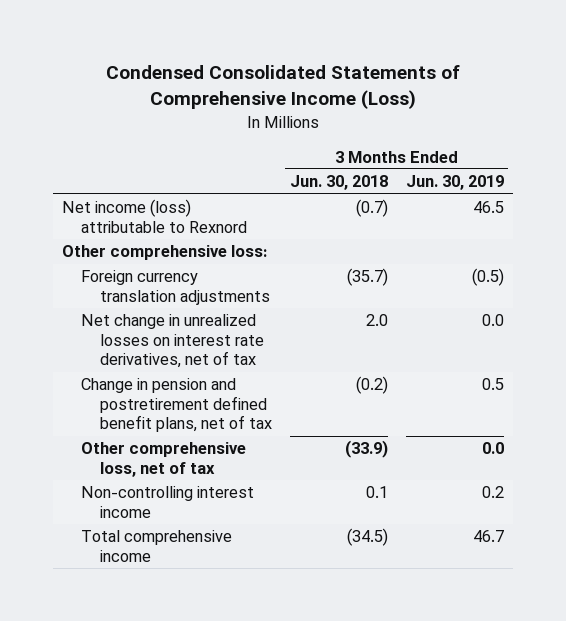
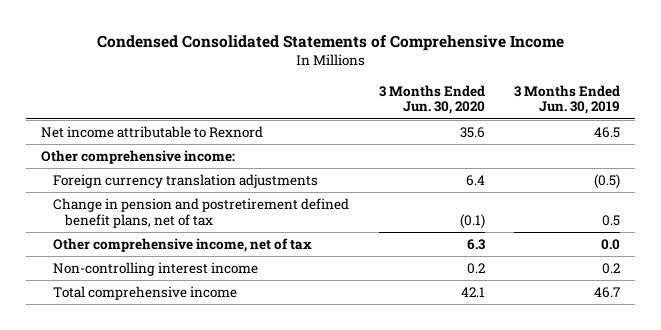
- Condensed Consolidated Statements of Comprehensive Income (Loss)
+ Condensed Consolidated Statements of Comprehensive Income
- | 3 Months Ended Jun. 30, 2018 | 3 Months Ended Jun. 30, 2019
+ | 3 Months Ended Jun. 30, 2020 | 3 Months Ended Jun. 30, 2019
- Net income (loss) attributable to Rexnord | (0.7) | 46.5
- Other comprehensive loss:
+ Net income attributable to Rexnord | 35.6 | 46.5
+ Other comprehensive income:
- Net change in unrealized losses on interest rate derivatives, net of tax | 2.0 | 0.0
- Other comprehensive loss, net of tax | (33.9) | 0.0
+ Other comprehensive income, net of tax | 6.3 | 0.0

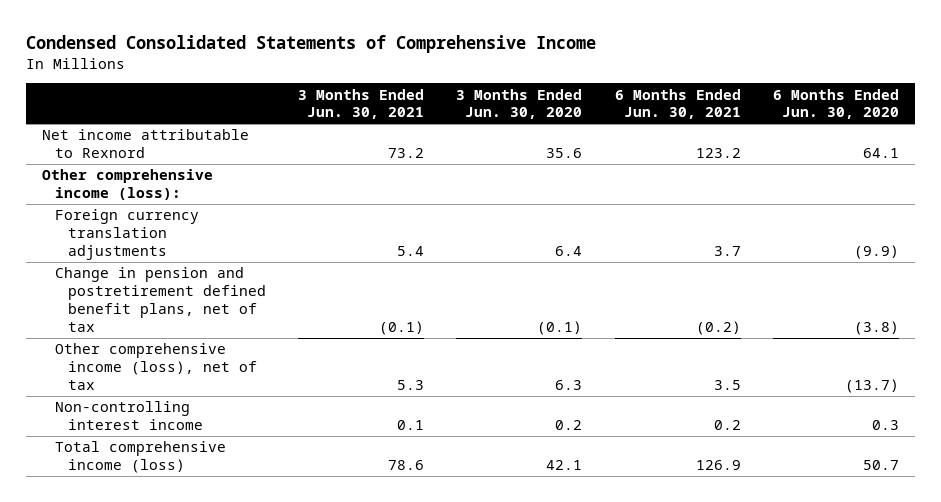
- | 3 Months Ended Jun. 30, 2020 | 3 Months Ended Jun. 30, 2019
+ | 3 Months Ended Jun. 30, 2021 | 3 Months Ended Jun. 30, 2020 | 6 Months Ended Jun. 30, 2021 | 6 Months Ended Jun. 30, 2020
- Other comprehensive income:
+ Other comprehensive income (loss):
- Other comprehensive income, net of tax | 6.3 | 0.0
+ Other comprehensive income (loss), net of tax | 5.3 | 6.3 | 3.5 | (13.7)
- Total comprehensive income | 42.1 | 46.7
+ Total comprehensive income (loss) | 78.6 | 42.1 | 126.9 | 50.7

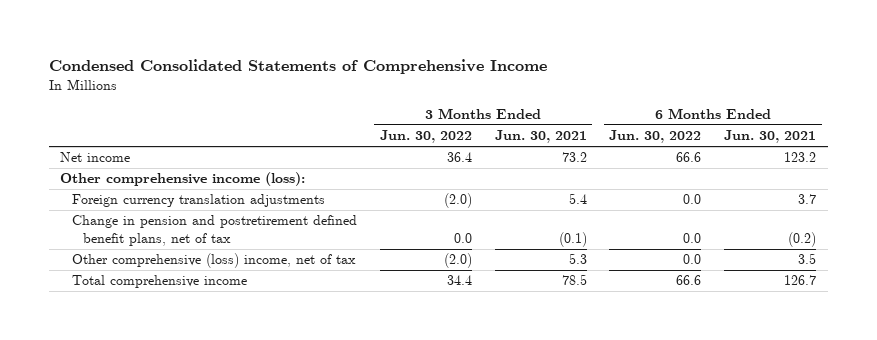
- | 3 Months Ended Jun. 30, 2021 | 3 Months Ended Jun. 30, 2020 | 6 Months Ended Jun. 30, 2021 | 6 Months Ended Jun. 30, 2020
+ | 3 Months Ended Jun. 30, 2022 | 3 Months Ended Jun. 30, 2021 | 6 Months Ended Jun. 30, 2022 | 6 Months Ended Jun. 30, 2021
- Net income attributable to Rexnord | 73.2 | 35.6 | 123.2 | 64.1
+ Net income | 36.4 | 73.2 | 66.6 | 123.2
- Other comprehensive income (loss), net of tax | 5.3 | 6.3 | 3.5 | (13.7)
- Non-controlling interest income | 0.1 | 0.2 | 0.2 | 0.3
- Total comprehensive income (loss) | 78.6 | 42.1 | 126.9 | 50.7
+ Other comprehensive (loss) income, net of tax | (2.0) | 5.3 | 0.0 | 3.5
+ Total comprehensive income | 34.4 | 78.5 | 66.6 | 126.7

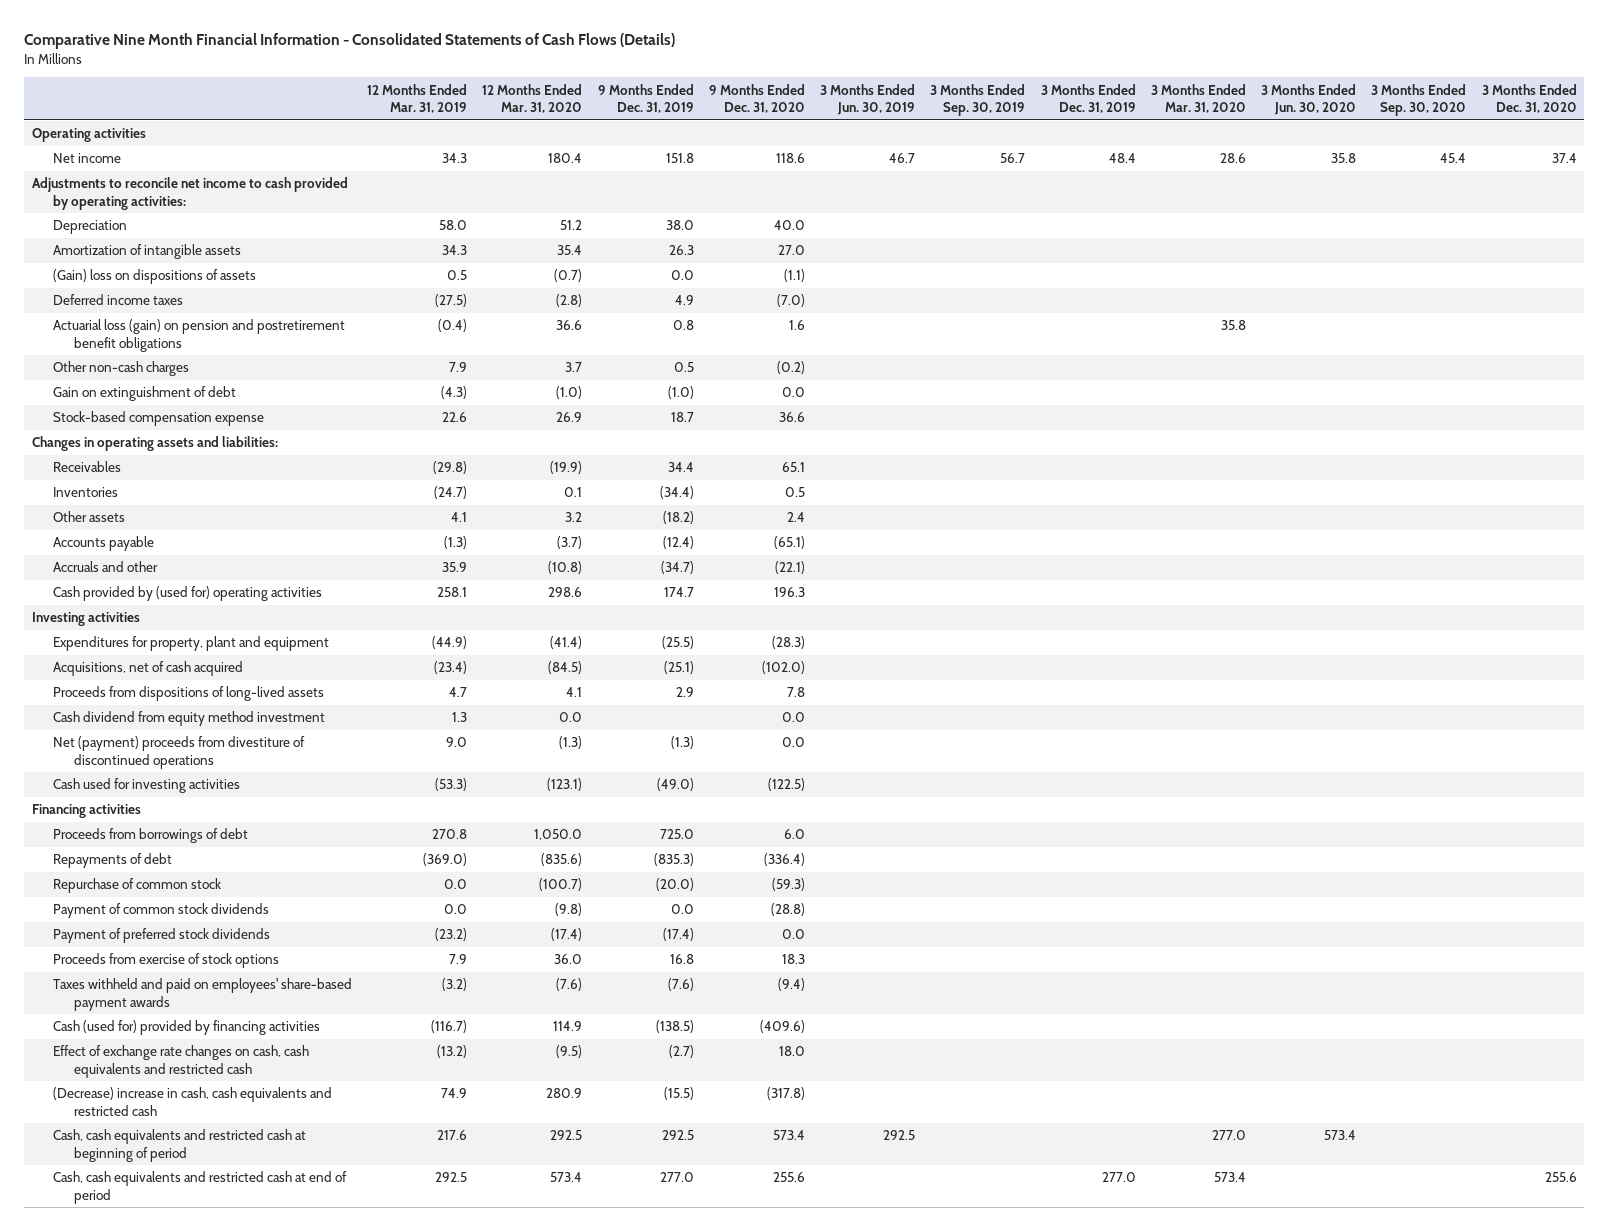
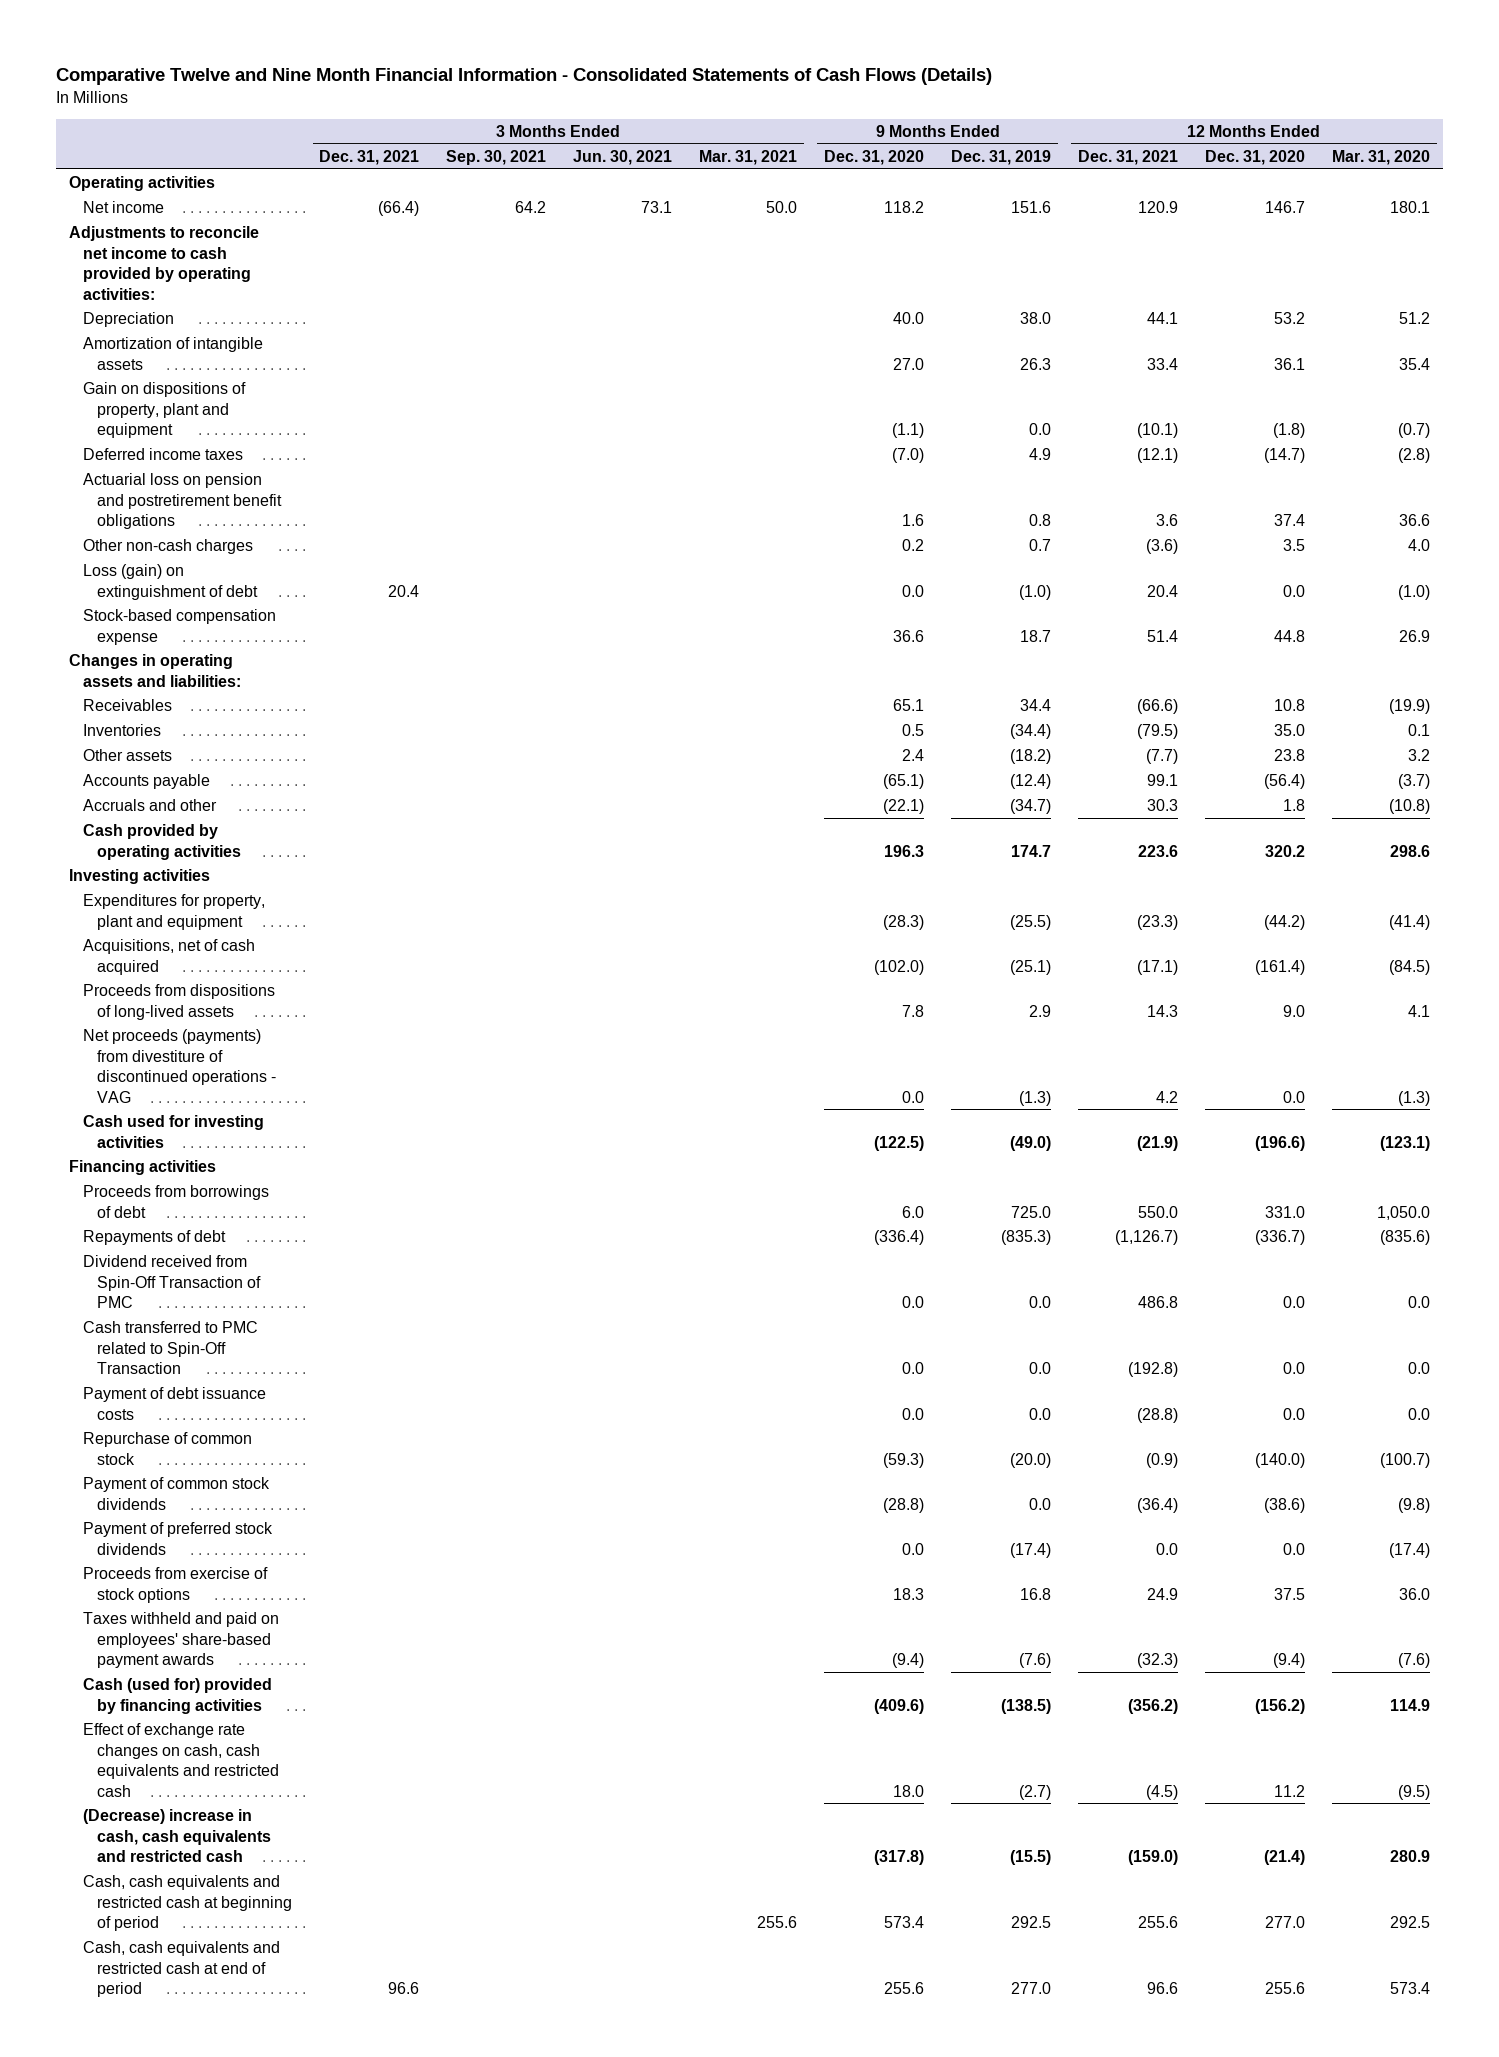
- Comparative Nine Month Financial Information - Consolidated Statements of Cash Flows (Details)
+ Comparative Twelve and Nine Month Financial Information - Consolidated Statements of Cash Flows (Details)
- | 12 Months Ended Mar. 31, 2019 | 12 Months Ended Mar. 31, 2020 | 9 Months Ended Dec. 31, 2019 | 9 Months Ended Dec. 31, 2020 | 3 Months Ended Jun. 30, 2019 | 3 Months Ended Sep. 30, 2019 | 3 Months Ended Dec. 31, 2019 | 3 Months Ended Mar. 31, 2020 | 3 Months Ended Jun. 30, 2020 | 3 Months Ended Sep. 30, 2020 | 3 Months Ended Dec. 31, 2020
+ | 3 Months Ended Dec. 31, 2021 | 3 Months Ended Sep. 30, 2021 | 3 Months Ended Jun. 30, 2021 | 3 Months Ended Mar. 31, 2021 | 9 Months Ended Dec. 31, 2020 | 9 Months Ended Dec. 31, 2019 | 12 Months Ended Dec. 31, 2021 | 12 Months Ended Dec. 31, 2020 | 12 Months Ended Mar. 31, 2020
- Net income | 34.3 | 180.4 | 151.8 | 118.6 | 46.7 | 56.7 | 48.4 | 28.6 | 35.8 | 45.4 | 37.4
+ Net income | (66.4) | 64.2 | 73.1 | 50.0 | 118.2 | 151.6 | 120.9 | 146.7 | 180.1
- (Gain) loss on dispositions of assets | 0.5 | (0.7) | 0.0 | (1.1) | | | | | | |
+ Gain on dispositions of property, plant and equipment | | | | | (1.1) | 0.0 | (10.1) | (1.8) | (0.7)
- Actuarial loss (gain) on pension and postretirement benefit obligations | (0.4) | 36.6 | 0.8 | 1.6 | | | | 35.8 | | |
- Other non-cash charges | 7.9 | 3.7 | 0.5 | (0.2) | | | | | | |
- Gain on extinguishment of debt | (4.3) | (1.0) | (1.0) | 0.0 | | | | | | |
+ Actuarial loss on pension and postretirement benefit obligations | | | | | 1.6 | 0.8 | 3.6 | 37.4 | 36.6
+ Other non-cash charges | | | | | 0.2 | 0.7 | (3.6) | 3.5 | 4.0
+ Loss (gain) on extinguishment of debt | 20.4 | | | | 0.0 | (1.0) | 20.4 | 0.0 | (1.0)
- Cash provided by (used for) operating activities | 258.1 | 298.6 | 174.7 | 196.3 | | | | | | |
+ Cash provided by operating activities | | | | | 196.3 | 174.7 | 223.6 | 320.2 | 298.6
- Cash dividend from equity method investment | 1.3 | 0.0 | | 0.0 | | | | | | |
- Net (payment) proceeds from divestiture of discontinued operations | 9.0 | (1.3) | (1.3) | 0.0 | | | | | | |
+ Net proceeds (payments) from divestiture of discontinued operations - VAG | | | | | 0.0 | (1.3) | 4.2 | 0.0 | (1.3)
+ Dividend received from Spin-Off Transaction of PMC | | | | | 0.0 | 0.0 | 486.8 | 0.0 | 0.0
+ Cash transferred to PMC related to Spin-Off Transaction | | | | | 0.0 | 0.0 | (192.8) | 0.0 | 0.0
+ Payment of debt issuance costs | | | | | 0.0 | 0.0 | (28.8) | 0.0 | 0.0

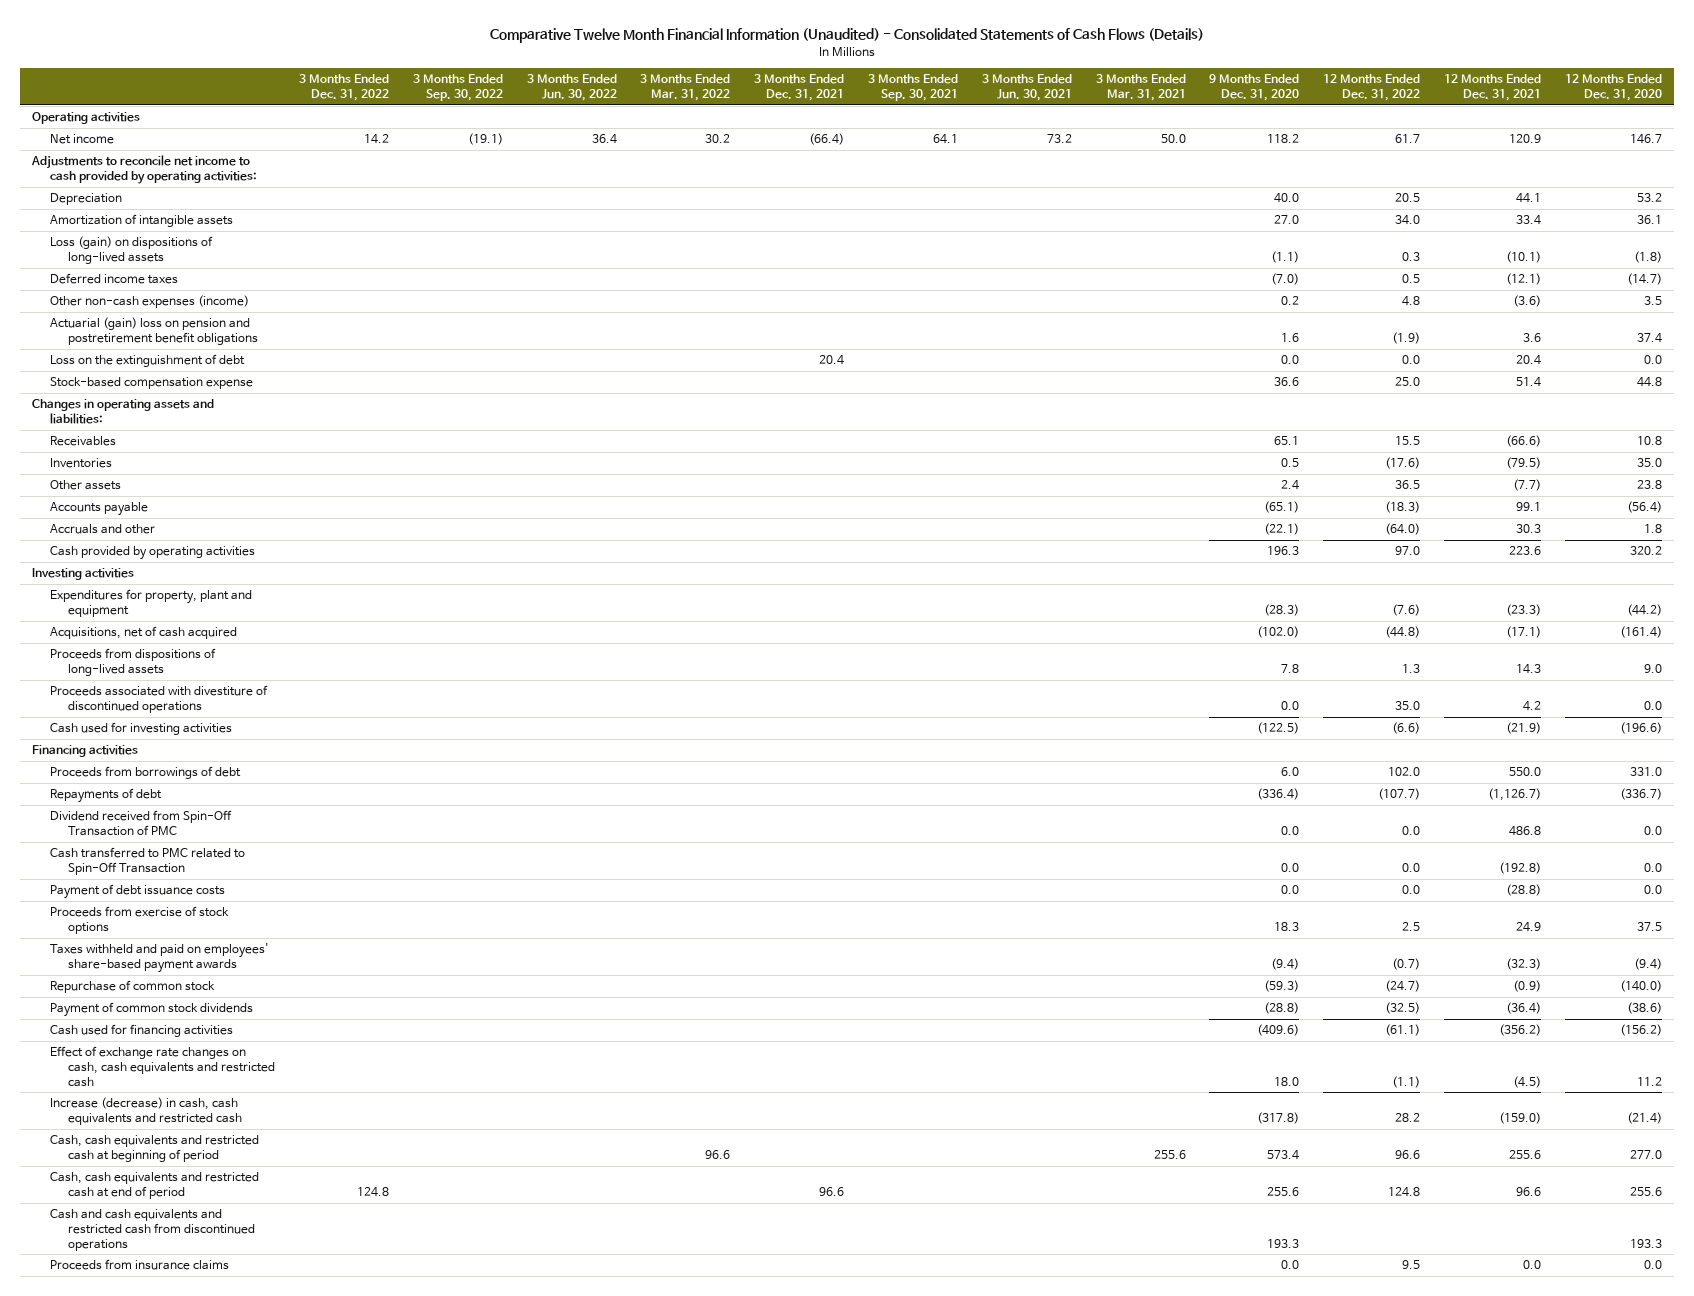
- Comparative Twelve and Nine Month Financial Information - Consolidated Statements of Cash Flows (Details)
+ Comparative Twelve Month Financial Information (Unaudited) - Consolidated Statements of Cash Flows (Details)
- | 3 Months Ended Dec. 31, 2021 | 3 Months Ended Sep. 30, 2021 | 3 Months Ended Jun. 30, 2021 | 3 Months Ended Mar. 31, 2021 | 9 Months Ended Dec. 31, 2020 | 9 Months Ended Dec. 31, 2019 | 12 Months Ended Dec. 31, 2021 | 12 Months Ended Dec. 31, 2020 | 12 Months Ended Mar. 31, 2020
+ | 3 Months Ended Dec. 31, 2022 | 3 Months Ended Sep. 30, 2022 | 3 Months Ended Jun. 30, 2022 | 3 Months Ended Mar. 31, 2022 | 3 Months Ended Dec. 31, 2021 | 3 Months Ended Sep. 30, 2021 | 3 Months Ended Jun. 30, 2021 | 3 Months Ended Mar. 31, 2021 | 9 Months Ended Dec. 31, 2020 | 12 Months Ended Dec. 31, 2022 | 12 Months Ended Dec. 31, 2021 | 12 Months Ended Dec. 31, 2020
- Net income | (66.4) | 64.2 | 73.1 | 50.0 | 118.2 | 151.6 | 120.9 | 146.7 | 180.1
+ Net income | 14.2 | (19.1) | 36.4 | 30.2 | (66.4) | 64.1 | 73.2 | 50.0 | 118.2 | 61.7 | 120.9 | 146.7
- Gain on dispositions of property, plant and equipment | | | | | (1.1) | 0.0 | (10.1) | (1.8) | (0.7)
+ Loss (gain) on dispositions of long-lived assets | | | | | | | | | (1.1) | 0.3 | (10.1) | (1.8)
- Actuarial loss on pension and postretirement benefit obligations | | | | | 1.6 | 0.8 | 3.6 | 37.4 | 36.6
- Other non-cash charges | | | | | 0.2 | 0.7 | (3.6) | 3.5 | 4.0
- Loss (gain) on extinguishment of debt | 20.4 | | | | 0.0 | (1.0) | 20.4 | 0.0 | (1.0)
+ Other non-cash expenses (income) | | | | | | | | | 0.2 | 4.8 | (3.6) | 3.5
+ Actuarial (gain) loss on pension and postretirement benefit obligations | | | | | | | | | 1.6 | (1.9) | 3.6 | 37.4
+ Loss on the extinguishment of debt | | | | | 20.4 | | | | 0.0 | 0.0 | 20.4 | 0.0
- Net proceeds (payments) from divestiture of discontinued operations - VAG | | | | | 0.0 | (1.3) | 4.2 | 0.0 | (1.3)
+ Proceeds associated with divestiture of discontinued operations | | | | | | | | | 0.0 | 35.0 | 4.2 | 0.0
- Payment of preferred stock dividends | | | | | 0.0 | (17.4) | 0.0 | 0.0 | (17.4)
- Cash (used for) provided by financing activities | | | | | (409.6) | (138.5) | (356.2) | (156.2) | 114.9
moved down: Repurchase of common stock | | | | | | | | | (59.3) | (24.7) | (0.9) | (140.0)
moved down: Payment of common stock dividends | | | | | | | | | (28.8) | (32.5) | (36.4) | (38.6)
+ Cash used for financing activities | | | | | | | | | (409.6) | (61.1) | (356.2) | (156.2)
- (Decrease) increase in cash, cash equivalents and restricted cash | | | | | (317.8) | (15.5) | (159.0) | (21.4) | 280.9
+ Increase (decrease) in cash, cash equivalents and restricted cash | | | | | | | | | (317.8) | 28.2 | (159.0) | (21.4)
+ Cash and cash equivalents and restricted cash from discontinued operations | | | | | | | | | 193.3 | | | 193.3
+ Proceeds from insurance claims | | | | | | | | | 0.0 | 9.5 | 0.0 | 0.0

